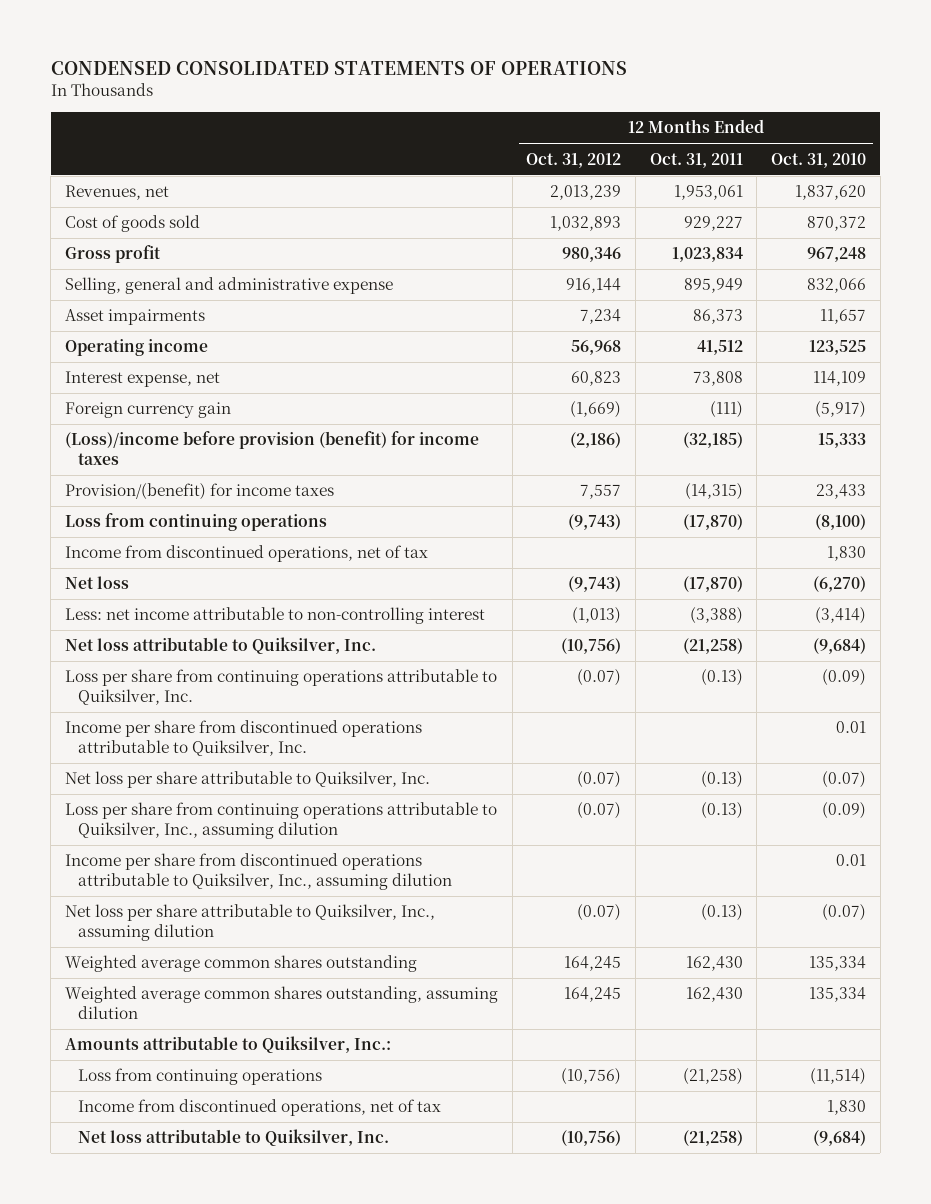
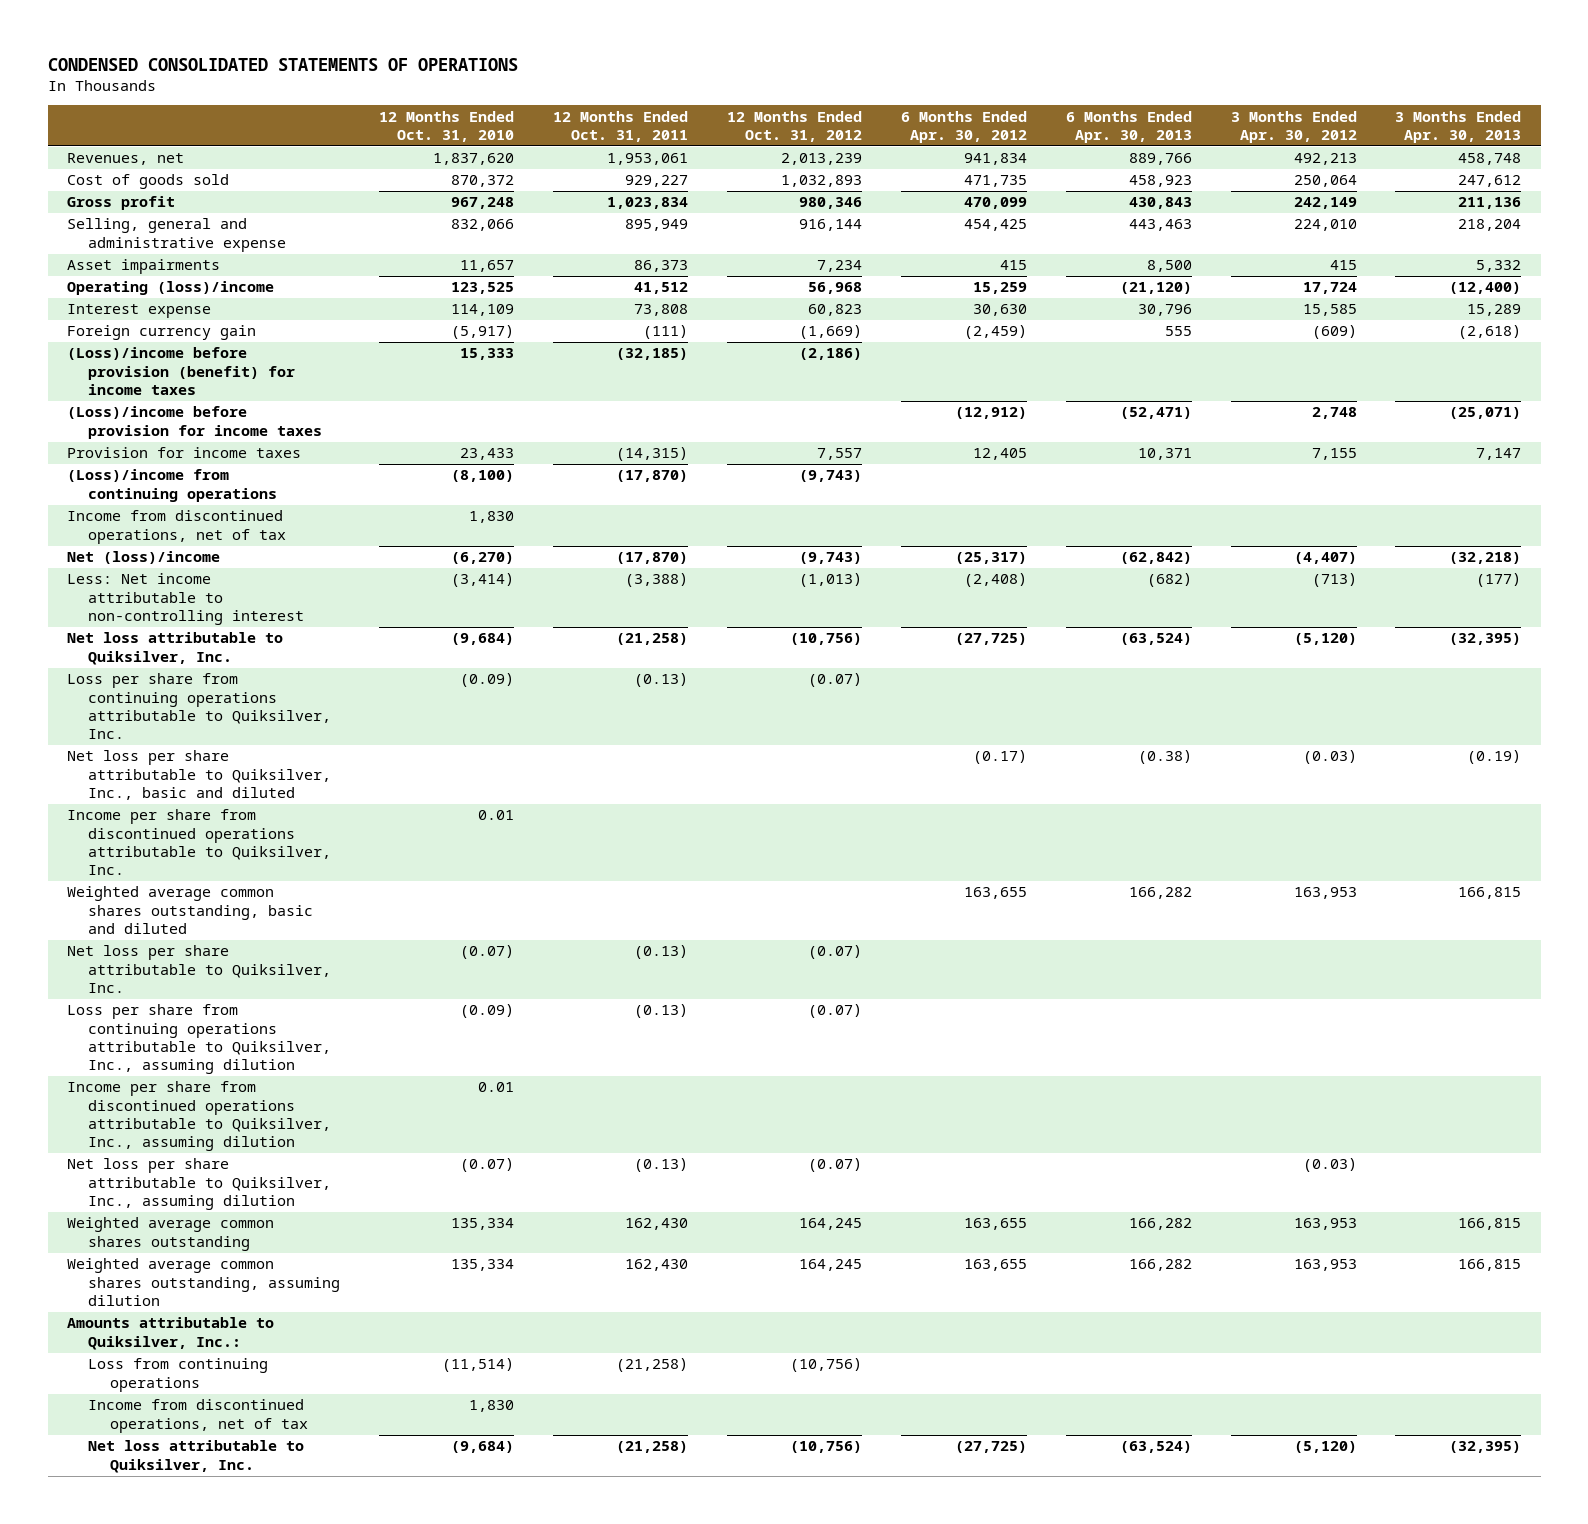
- | 12 Months Ended Oct. 31, 2012 | 12 Months Ended Oct. 31, 2011 | 12 Months Ended Oct. 31, 2010
+ | 12 Months Ended Oct. 31, 2010 | 12 Months Ended Oct. 31, 2011 | 12 Months Ended Oct. 31, 2012 | 6 Months Ended Apr. 30, 2012 | 6 Months Ended Apr. 30, 2013 | 3 Months Ended Apr. 30, 2012 | 3 Months Ended Apr. 30, 2013
- Operating income | 56,968 | 41,512 | 123,525
- Interest expense, net | 60,823 | 73,808 | 114,109
+ Operating (loss)/income | 123,525 | 41,512 | 56,968 | 15,259 | (21,120) | 17,724 | (12,400)
+ Interest expense | 114,109 | 73,808 | 60,823 | 30,630 | 30,796 | 15,585 | 15,289
- Provision/(benefit) for income taxes | 7,557 | (14,315) | 23,433
- Loss from continuing operations | (9,743) | (17,870) | (8,100)
+ (Loss)/income before provision for income taxes | | | | (12,912) | (52,471) | 2,748 | (25,071)
+ Provision for income taxes | 23,433 | (14,315) | 7,557 | 12,405 | 10,371 | 7,155 | 7,147
+ (Loss)/income from continuing operations | (8,100) | (17,870) | (9,743) | | | |
- Net loss | (9,743) | (17,870) | (6,270)
- Less: net income attributable to non-controlling interest | (1,013) | (3,388) | (3,414)
+ Net (loss)/income | (6,270) | (17,870) | (9,743) | (25,317) | (62,842) | (4,407) | (32,218)
+ Less: Net income attributable to non-controlling interest | (3,414) | (3,388) | (1,013) | (2,408) | (682) | (713) | (177)
+ Net loss per share attributable to Quiksilver, Inc., basic and diluted | | | | (0.17) | (0.38) | (0.03) | (0.19)
+ Weighted average common shares outstanding, basic and diluted | | | | 163,655 | 166,282 | 163,953 | 166,815

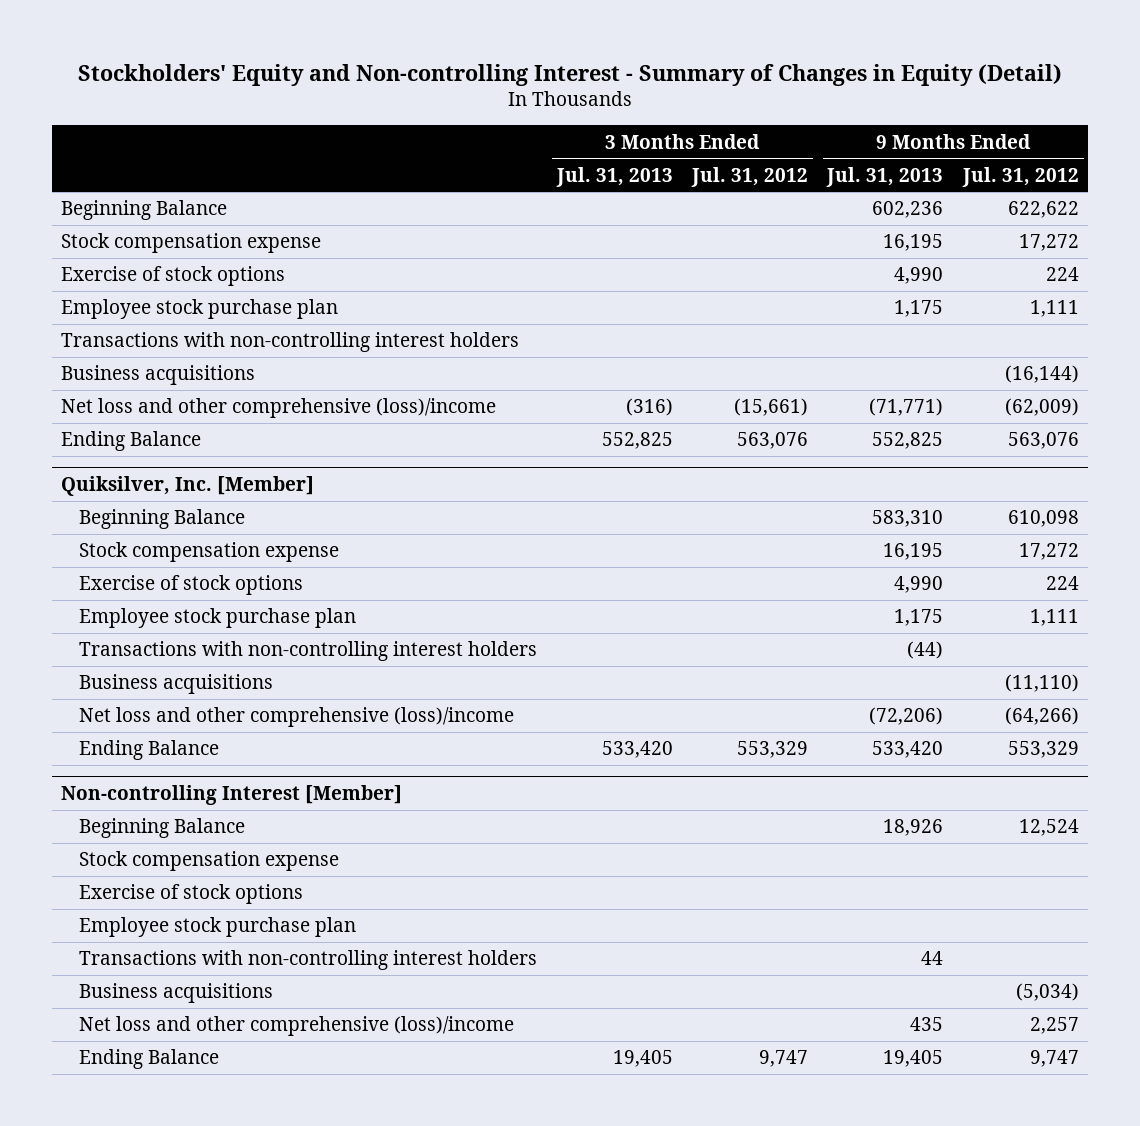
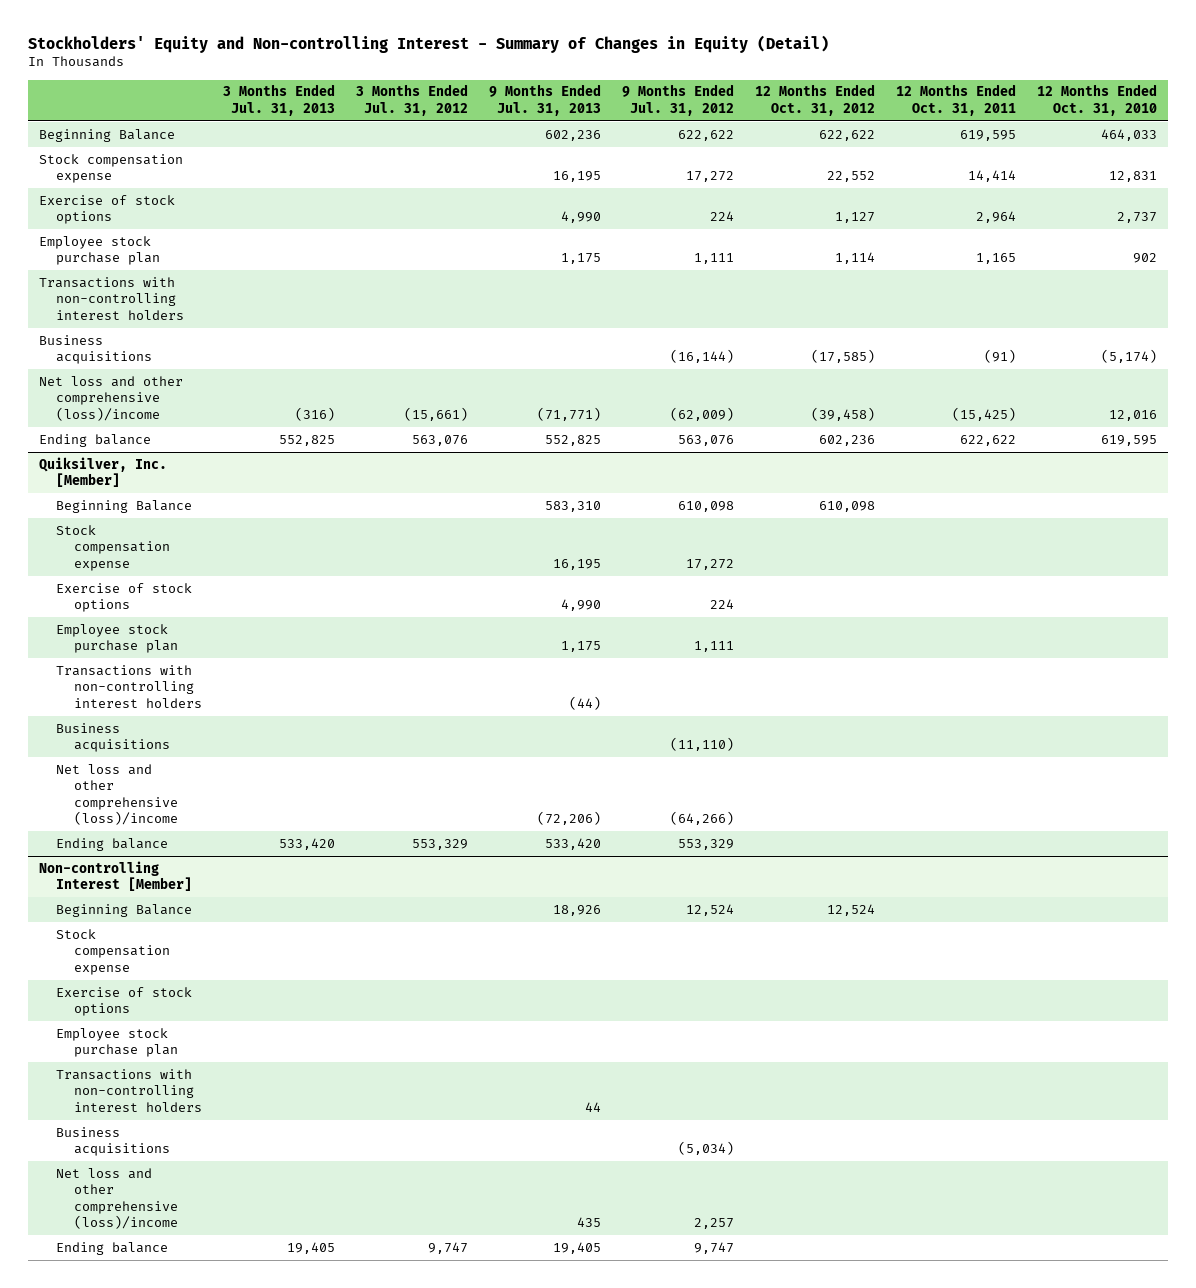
- | 3 Months Ended Jul. 31, 2013 | 3 Months Ended Jul. 31, 2012 | 9 Months Ended Jul. 31, 2013 | 9 Months Ended Jul. 31, 2012
+ | 3 Months Ended Jul. 31, 2013 | 3 Months Ended Jul. 31, 2012 | 9 Months Ended Jul. 31, 2013 | 9 Months Ended Jul. 31, 2012 | 12 Months Ended Oct. 31, 2012 | 12 Months Ended Oct. 31, 2011 | 12 Months Ended Oct. 31, 2010
- Ending Balance | 552,825 | 563,076 | 552,825 | 563,076
+ Ending balance | 552,825 | 563,076 | 552,825 | 563,076 | 602,236 | 622,622 | 619,595
@ Quiksilver, Inc. [Member]
- Ending Balance | 533,420 | 553,329 | 533,420 | 553,329
+ Ending balance | 533,420 | 553,329 | 533,420 | 553,329 | | |
@ Non-controlling Interest [Member]
- Ending Balance | 19,405 | 9,747 | 19,405 | 9,747
+ Ending balance | 19,405 | 9,747 | 19,405 | 9,747 | | |

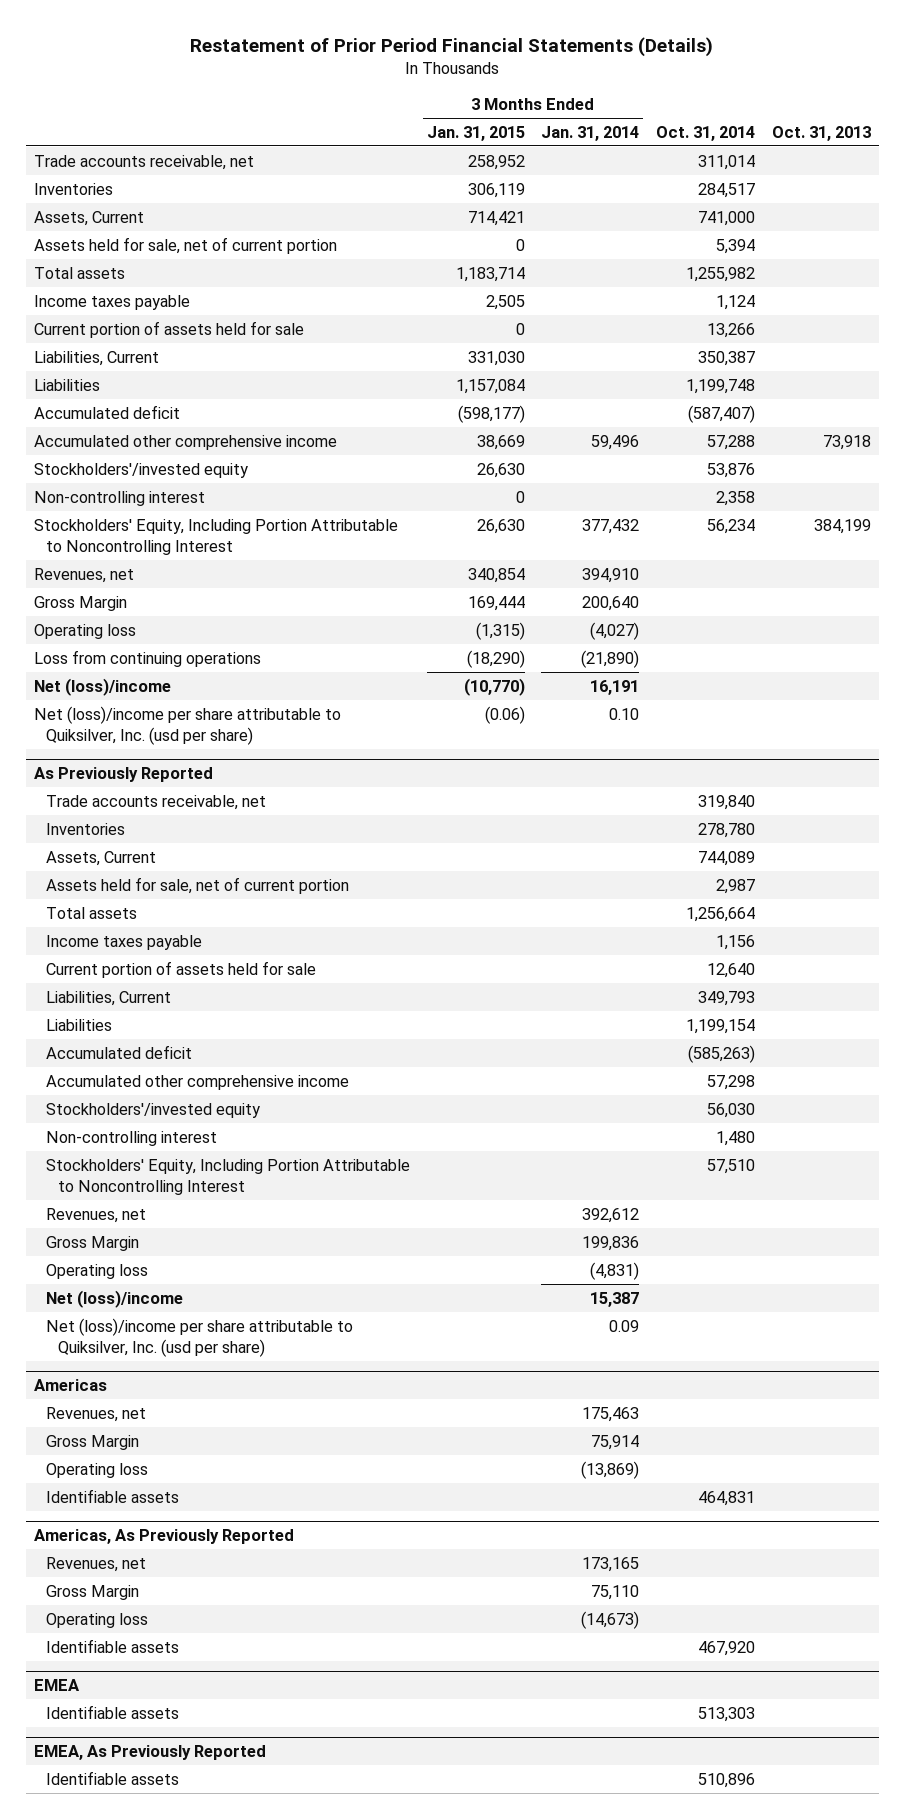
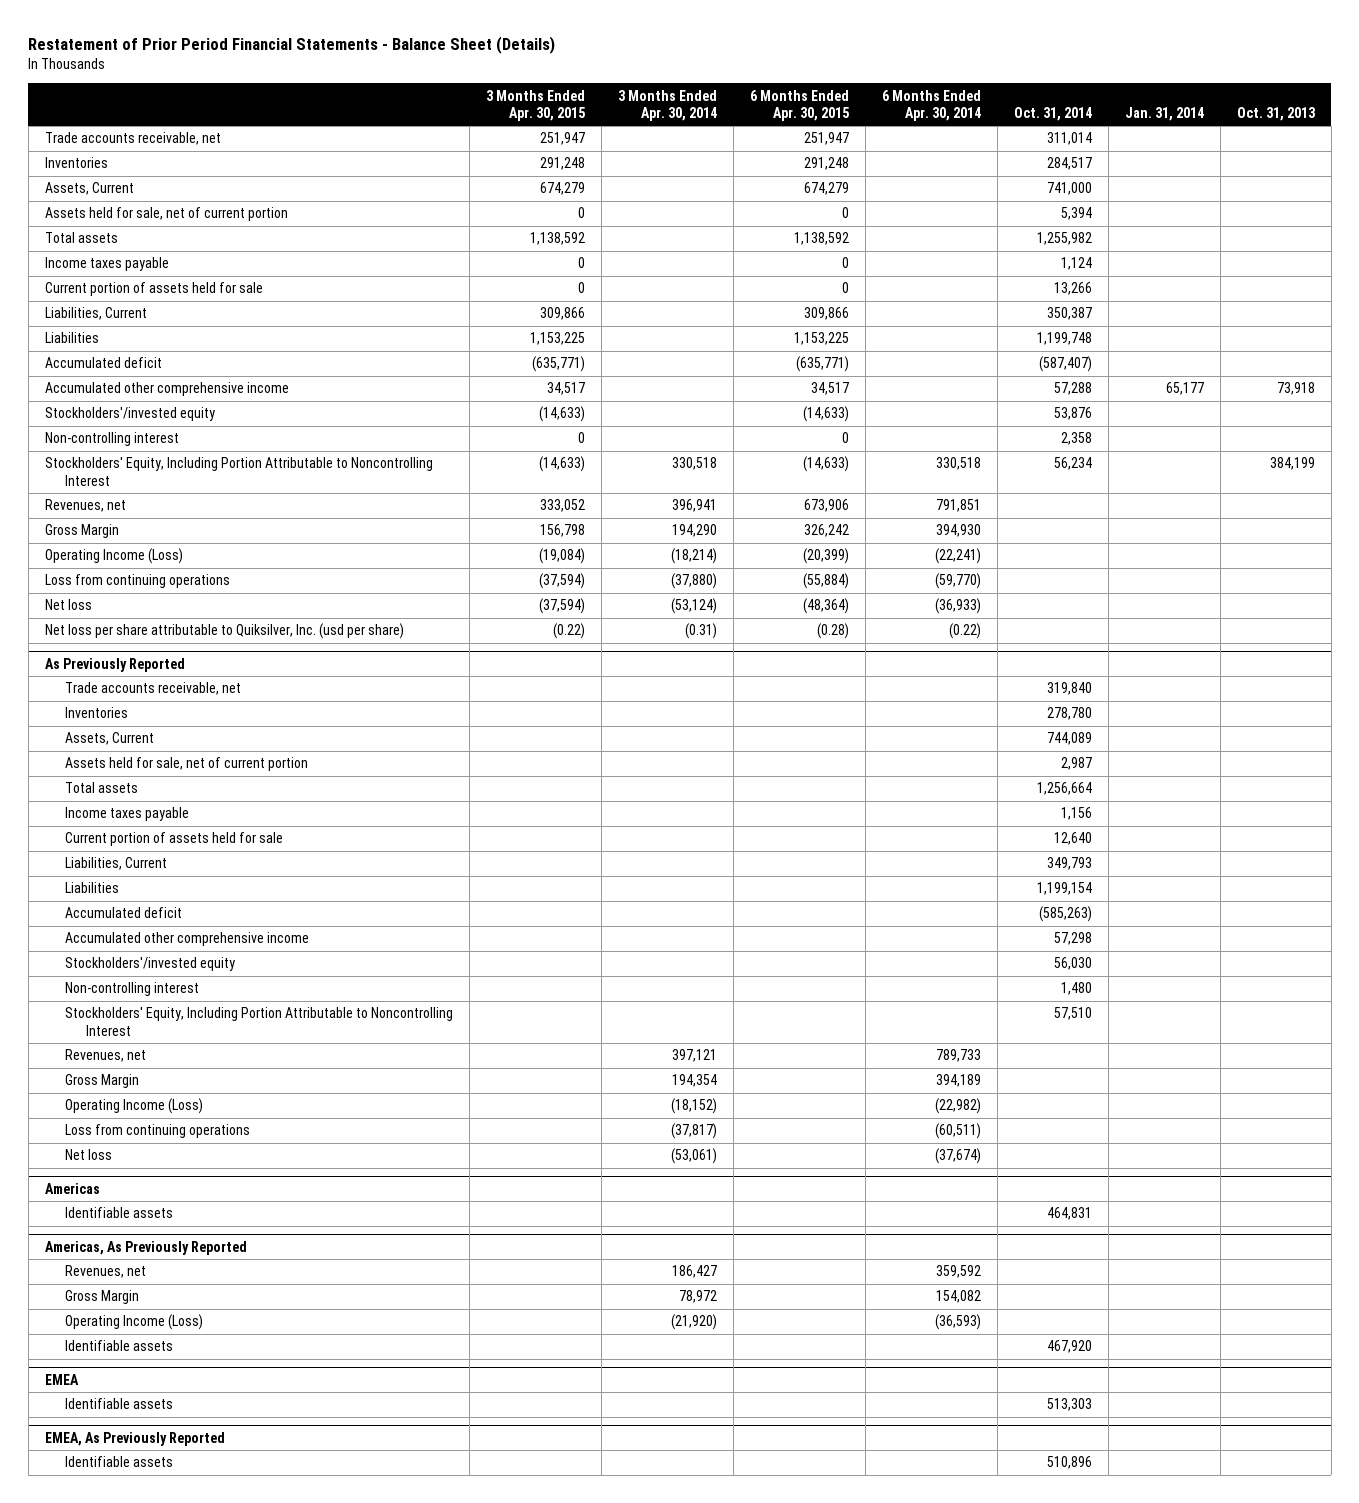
- Restatement of Prior Period Financial Statements (Details)
+ Restatement of Prior Period Financial Statements - Balance Sheet (Details)
- | 3 Months Ended Jan. 31, 2015 | 3 Months Ended Jan. 31, 2014 | Oct. 31, 2014 | Oct. 31, 2013
+ | 3 Months Ended Apr. 30, 2015 | 3 Months Ended Apr. 30, 2014 | 6 Months Ended Apr. 30, 2015 | 6 Months Ended Apr. 30, 2014 | Oct. 31, 2014 | Jan. 31, 2014 | Oct. 31, 2013
- Operating loss | (1,315) | (4,027) | |
+ Operating Income (Loss) | (19,084) | (18,214) | (20,399) | (22,241) | | |
- Net (loss)/income | (10,770) | 16,191 | |
- Net (loss)/income per share attributable to Quiksilver, Inc. (usd per share) | (0.06) | 0.10 | |
+ Net loss | (37,594) | (53,124) | (48,364) | (36,933) | | |
+ Net loss per share attributable to Quiksilver, Inc. (usd per share) | (0.22) | (0.31) | (0.28) | (0.22) | | |
@ As Previously Reported
- Operating loss | | (4,831) | |
- Net (loss)/income | | 15,387 | |
- Net (loss)/income per share attributable to Quiksilver, Inc. (usd per share) | | 0.09 | |
+ Operating Income (Loss) | | (18,152) | | (22,982) | | |
+ Loss from continuing operations | | (37,817) | | (60,511) | | |
+ Net loss | | (53,061) | | (37,674) | | |
@ Americas
- Revenues, net | | 175,463 | |
- Gross Margin | | 75,914 | |
- Operating loss | | (13,869) | |
@ Americas, As Previously Reported
- Operating loss | | (14,673) | |
+ Operating Income (Loss) | | (21,920) | | (36,593) | | |

